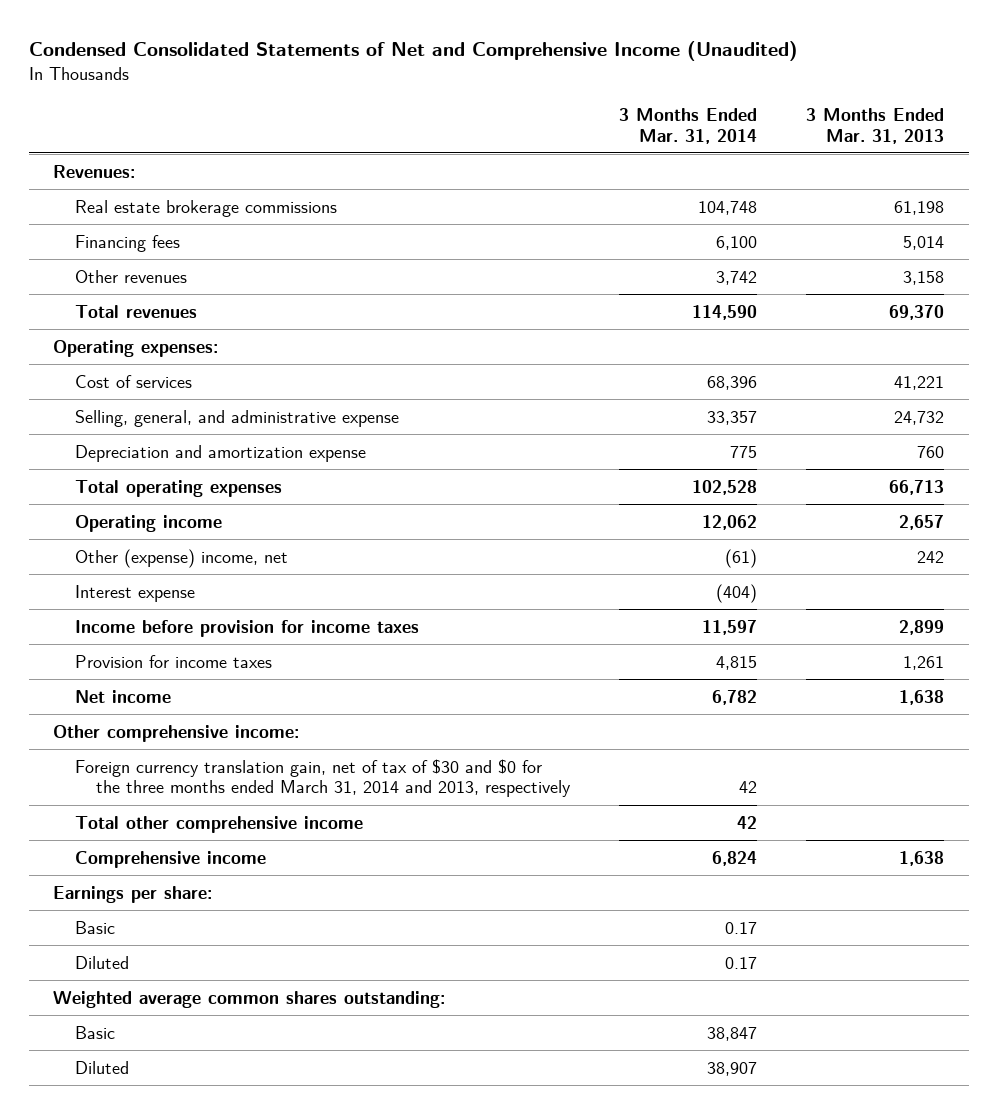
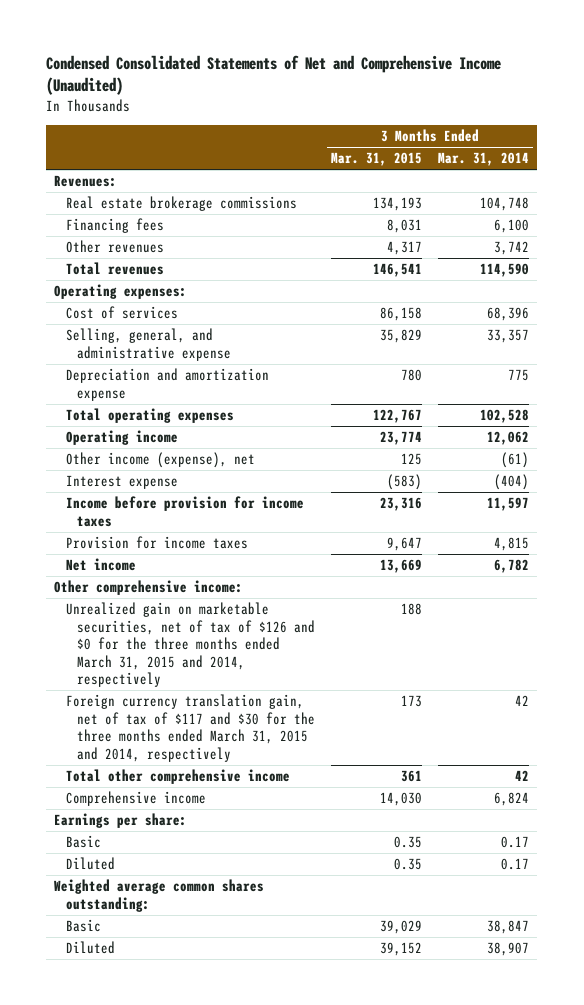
- | 3 Months Ended Mar. 31, 2014 | 3 Months Ended Mar. 31, 2013
+ | 3 Months Ended Mar. 31, 2015 | 3 Months Ended Mar. 31, 2014
- Other (expense) income, net | (61) | 242
+ Other income (expense), net | 125 | (61)
- Foreign currency translation gain, net of tax of $30 and $0 for the three months ended March 31, 2014 and 2013, respectively | 42 |
+ Unrealized gain on marketable securities, net of tax of $126 and $0 for the three months ended March 31, 2015 and 2014, respectively | 188 |
+ Foreign currency translation gain, net of tax of $117 and $30 for the three months ended March 31, 2015 and 2014, respectively | 173 | 42

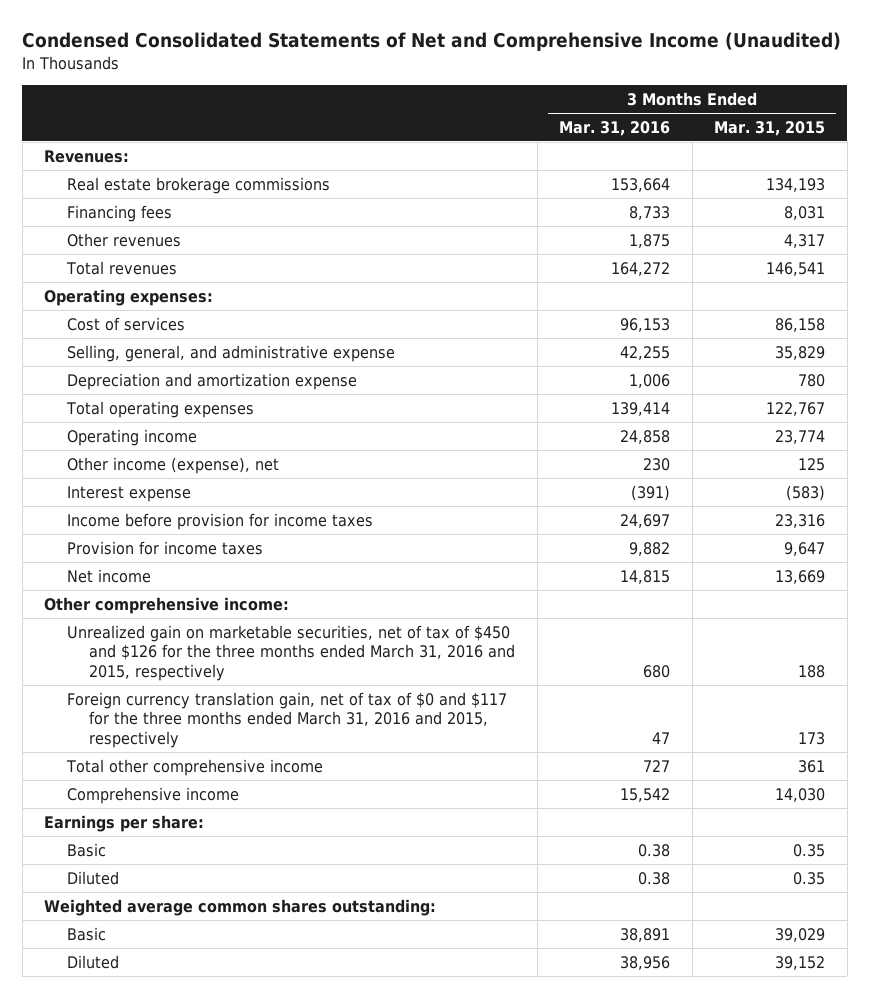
- | 3 Months Ended Mar. 31, 2015 | 3 Months Ended Mar. 31, 2014
+ | 3 Months Ended Mar. 31, 2016 | 3 Months Ended Mar. 31, 2015
- Unrealized gain on marketable securities, net of tax of $126 and $0 for the three months ended March 31, 2015 and 2014, respectively | 188 |
- Foreign currency translation gain, net of tax of $117 and $30 for the three months ended March 31, 2015 and 2014, respectively | 173 | 42
+ Unrealized gain on marketable securities, net of tax of $450 and $126 for the three months ended March 31, 2016 and 2015, respectively | 680 | 188
+ Foreign currency translation gain, net of tax of $0 and $117 for the three months ended March 31, 2016 and 2015, respectively | 47 | 173

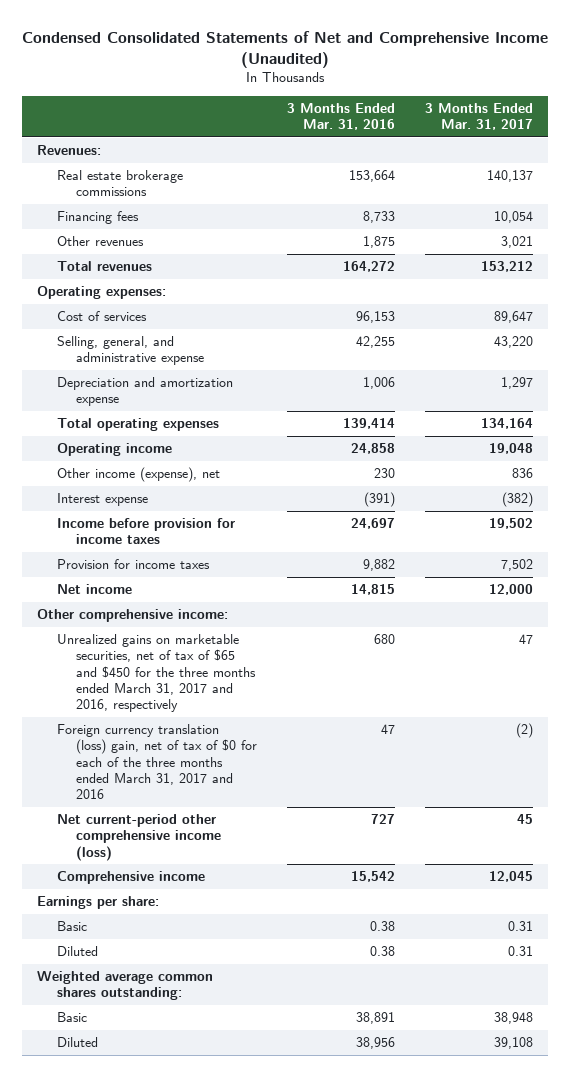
- | 3 Months Ended Mar. 31, 2016 | 3 Months Ended Mar. 31, 2015
+ | 3 Months Ended Mar. 31, 2016 | 3 Months Ended Mar. 31, 2017
- Unrealized gain on marketable securities, net of tax of $450 and $126 for the three months ended March 31, 2016 and 2015, respectively | 680 | 188
- Foreign currency translation gain, net of tax of $0 and $117 for the three months ended March 31, 2016 and 2015, respectively | 47 | 173
- Total other comprehensive income | 727 | 361
+ Unrealized gains on marketable securities, net of tax of $65 and $450 for the three months ended March 31, 2017 and 2016, respectively | 680 | 47
+ Foreign currency translation (loss) gain, net of tax of $0 for each of the three months ended March 31, 2017 and 2016 | 47 | (2)
+ Net current-period other comprehensive income (loss) | 727 | 45

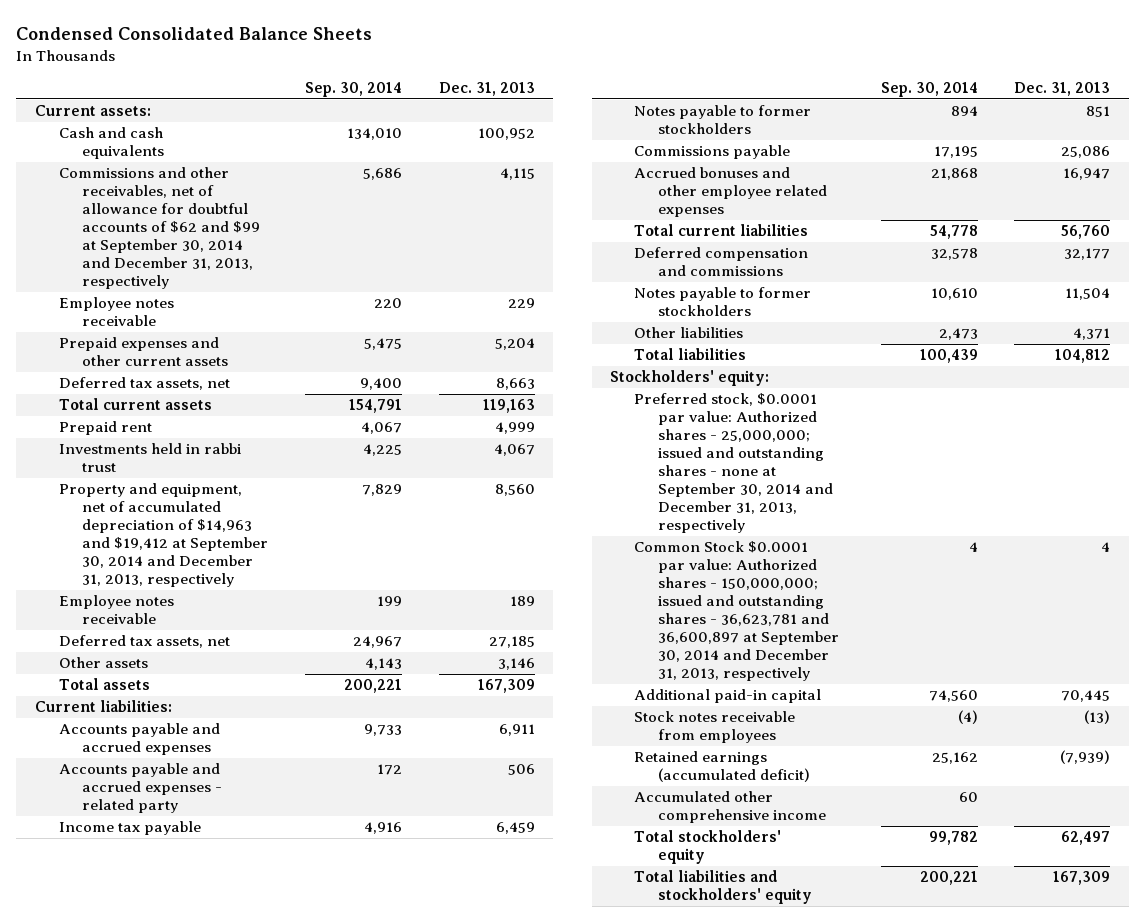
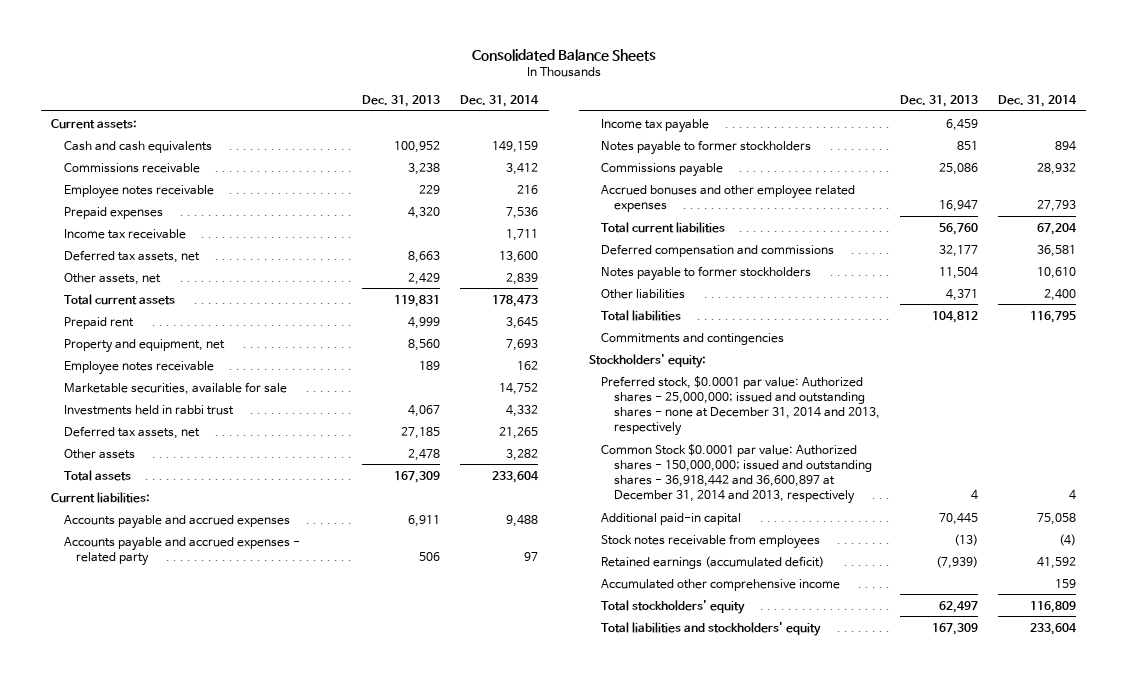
- Condensed Consolidated Balance Sheets
+ Consolidated Balance Sheets
- | Sep. 30, 2014 | Dec. 31, 2013
+ | Dec. 31, 2013 | Dec. 31, 2014
- Commissions and other receivables, net of allowance for doubtful accounts of $62 and $99 at September 30, 2014 and December 31, 2013, respectively | 5,686 | 4,115
+ Commissions receivable | 3,238 | 3,412
- Prepaid expenses and other current assets | 5,475 | 5,204
+ Prepaid expenses | 4,320 | 7,536
+ Income tax receivable | | 1,711
- Total current assets | 154,791 | 119,163
+ Other assets, net | 2,429 | 2,839
+ Total current assets | 119,831 | 178,473
- Property and equipment, net of accumulated depreciation of $14,963 and $19,412 at September 30, 2014 and December 31, 2013, respectively | 7,829 | 8,560
+ Property and equipment, net | 8,560 | 7,693
+ Marketable securities, available for sale | | 14,752
moved down: Investments held in rabbi trust | 4,067 | 4,332
- Other assets | 4,143 | 3,146
+ Other assets | 2,478 | 3,282
+ Commitments and contingencies
- Preferred stock, $0.0001 par value: Authorized shares - 25,000,000; issued and outstanding shares - none at September 30, 2014 and December 31, 2013, respectively
- Common Stock $0.0001 par value: Authorized shares - 150,000,000; issued and outstanding shares - 36,623,781 and 36,600,897 at September 30, 2014 and December 31, 2013, respectively | 4 | 4
+ Preferred stock, $0.0001 par value: Authorized shares - 25,000,000; issued and outstanding shares - none at December 31, 2014 and 2013, respectively
+ Common Stock $0.0001 par value: Authorized shares - 150,000,000; issued and outstanding shares - 36,918,442 and 36,600,897 at December 31, 2014 and 2013, respectively | 4 | 4

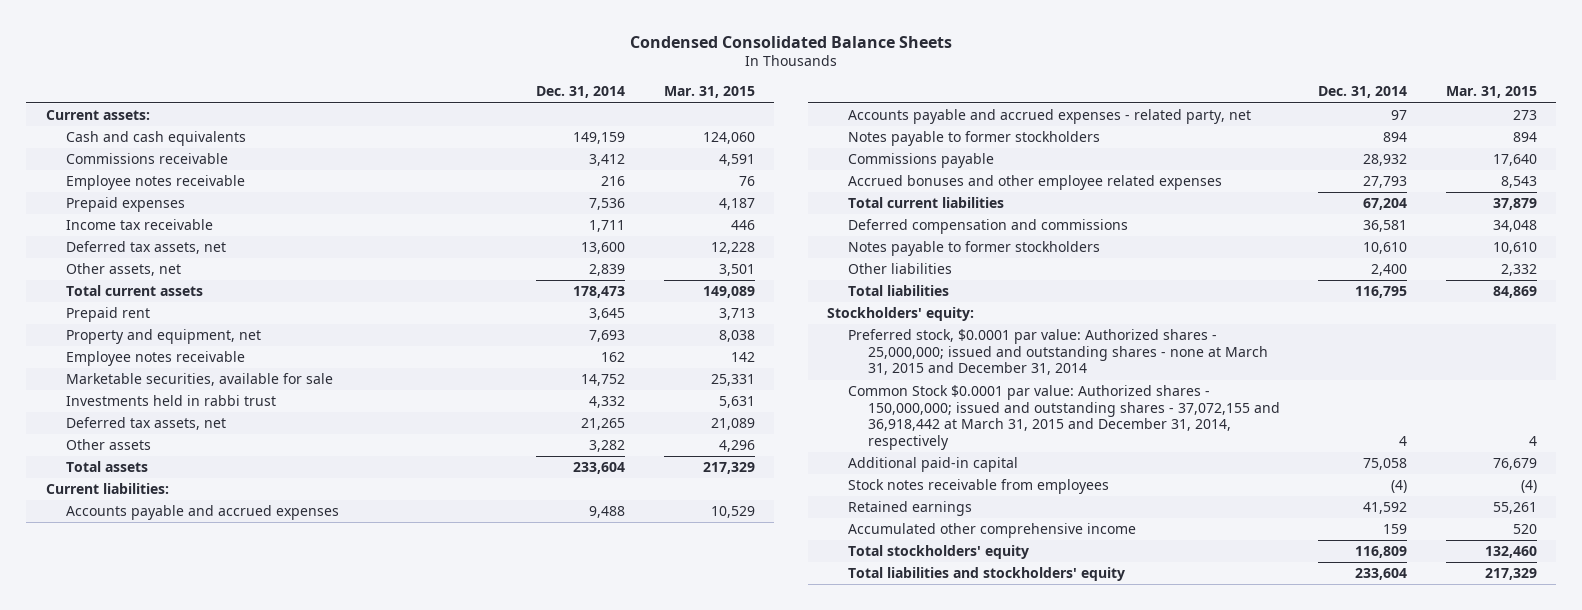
- Consolidated Balance Sheets
+ Condensed Consolidated Balance Sheets
- | Dec. 31, 2013 | Dec. 31, 2014
+ | Dec. 31, 2014 | Mar. 31, 2015
- Accounts payable and accrued expenses - related party | 506 | 97
- Income tax payable | 6,459 |
+ Accounts payable and accrued expenses - related party, net | 97 | 273
- Commitments and contingencies
- Preferred stock, $0.0001 par value: Authorized shares - 25,000,000; issued and outstanding shares - none at December 31, 2014 and 2013, respectively
- Common Stock $0.0001 par value: Authorized shares - 150,000,000; issued and outstanding shares - 36,918,442 and 36,600,897 at December 31, 2014 and 2013, respectively | 4 | 4
+ Preferred stock, $0.0001 par value: Authorized shares - 25,000,000; issued and outstanding shares - none at March 31, 2015 and December 31, 2014
+ Common Stock $0.0001 par value: Authorized shares - 150,000,000; issued and outstanding shares - 37,072,155 and 36,918,442 at March 31, 2015 and December 31, 2014, respectively | 4 | 4
- Retained earnings (accumulated deficit) | (7,939) | 41,592
+ Retained earnings | 41,592 | 55,261

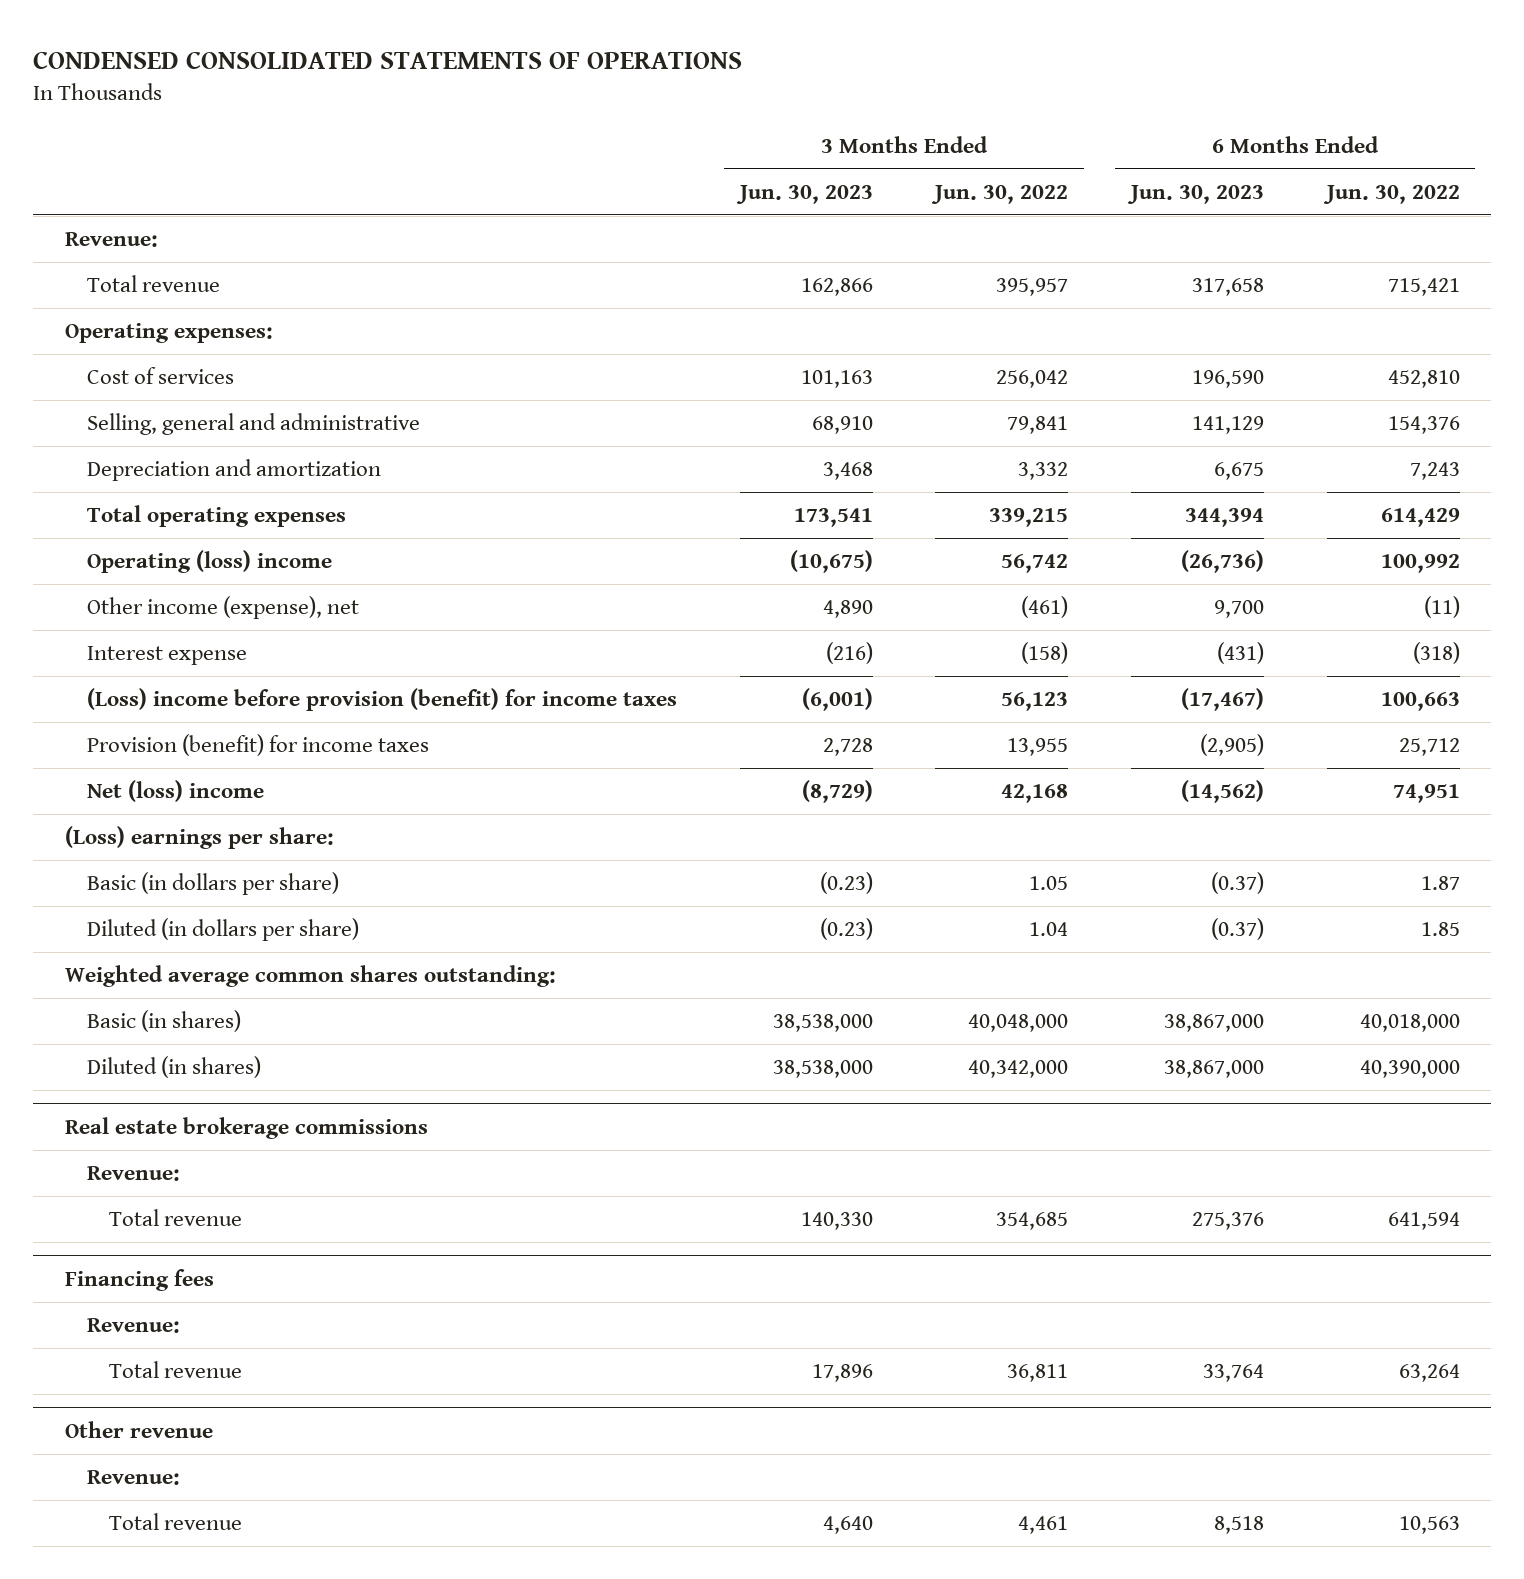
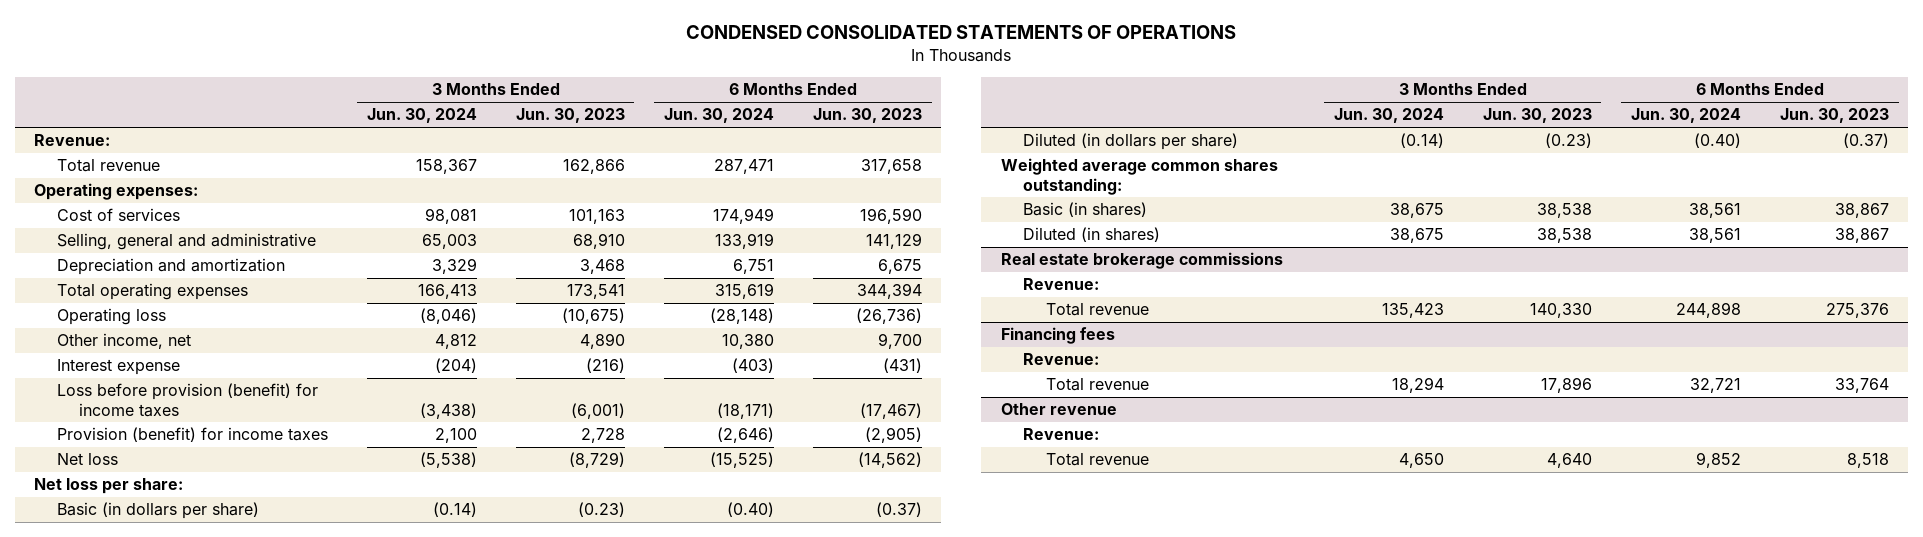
- | 3 Months Ended Jun. 30, 2023 | 3 Months Ended Jun. 30, 2022 | 6 Months Ended Jun. 30, 2023 | 6 Months Ended Jun. 30, 2022
+ | 3 Months Ended Jun. 30, 2024 | 3 Months Ended Jun. 30, 2023 | 6 Months Ended Jun. 30, 2024 | 6 Months Ended Jun. 30, 2023
- Operating (loss) income | (10,675) | 56,742 | (26,736) | 100,992
- Other income (expense), net | 4,890 | (461) | 9,700 | (11)
+ Operating loss | (8,046) | (10,675) | (28,148) | (26,736)
+ Other income, net | 4,812 | 4,890 | 10,380 | 9,700
- (Loss) income before provision (benefit) for income taxes | (6,001) | 56,123 | (17,467) | 100,663
+ Loss before provision (benefit) for income taxes | (3,438) | (6,001) | (18,171) | (17,467)
- Net (loss) income | (8,729) | 42,168 | (14,562) | 74,951
- (Loss) earnings per share:
+ Net loss | (5,538) | (8,729) | (15,525) | (14,562)
+ Net loss per share:
- Basic (in shares) | 38,538,000 | 40,048,000 | 38,867,000 | 40,018,000
- Diluted (in shares) | 38,538,000 | 40,342,000 | 38,867,000 | 40,390,000
+ Basic (in shares) | 38,675 | 38,538 | 38,561 | 38,867
+ Diluted (in shares) | 38,675 | 38,538 | 38,561 | 38,867

